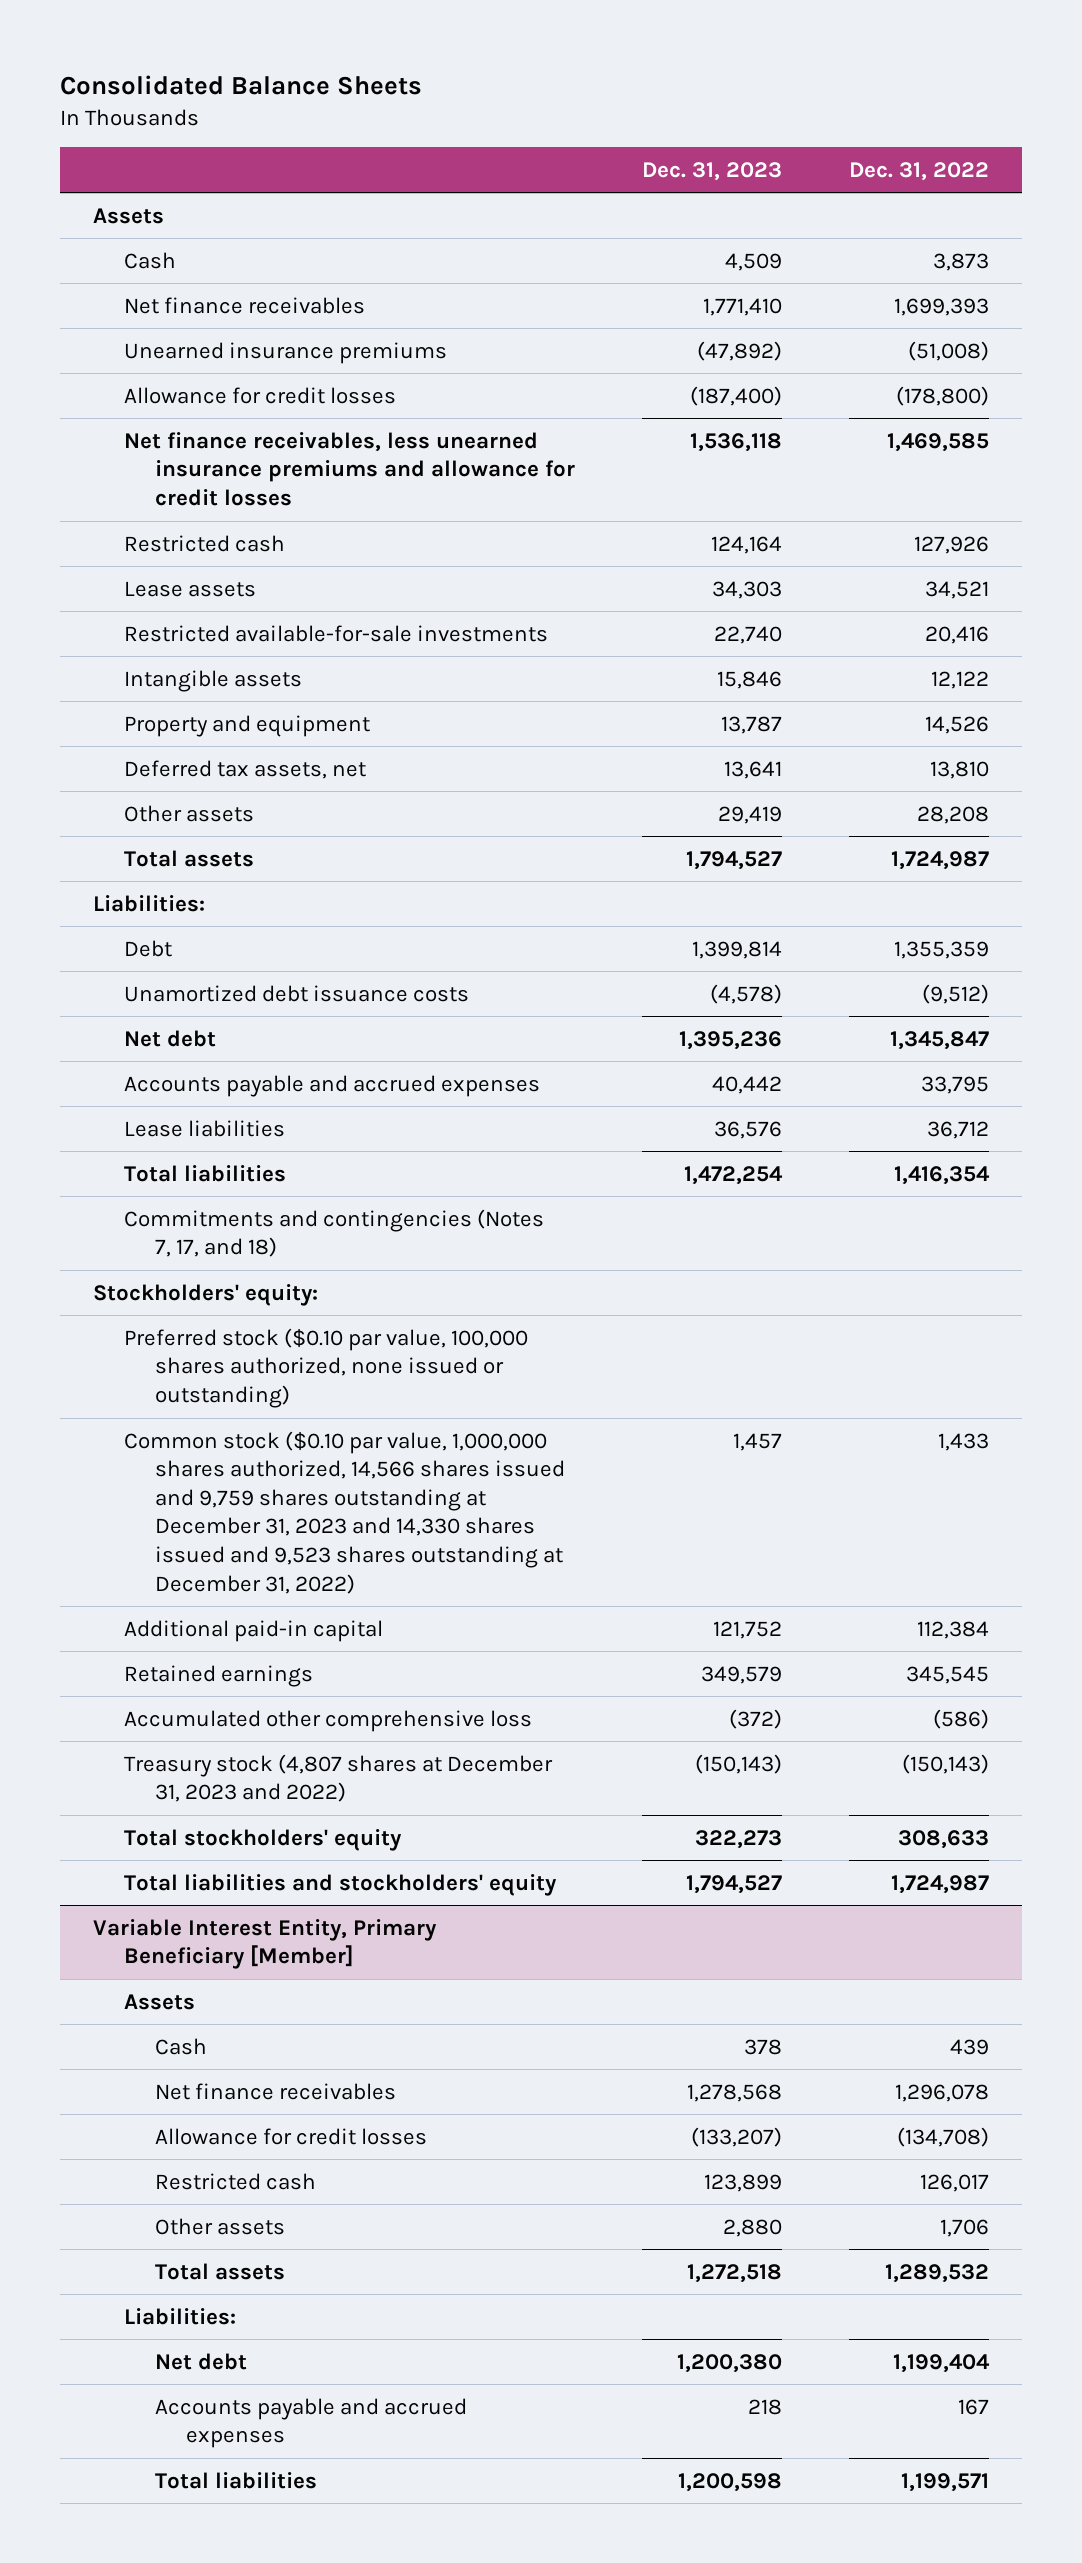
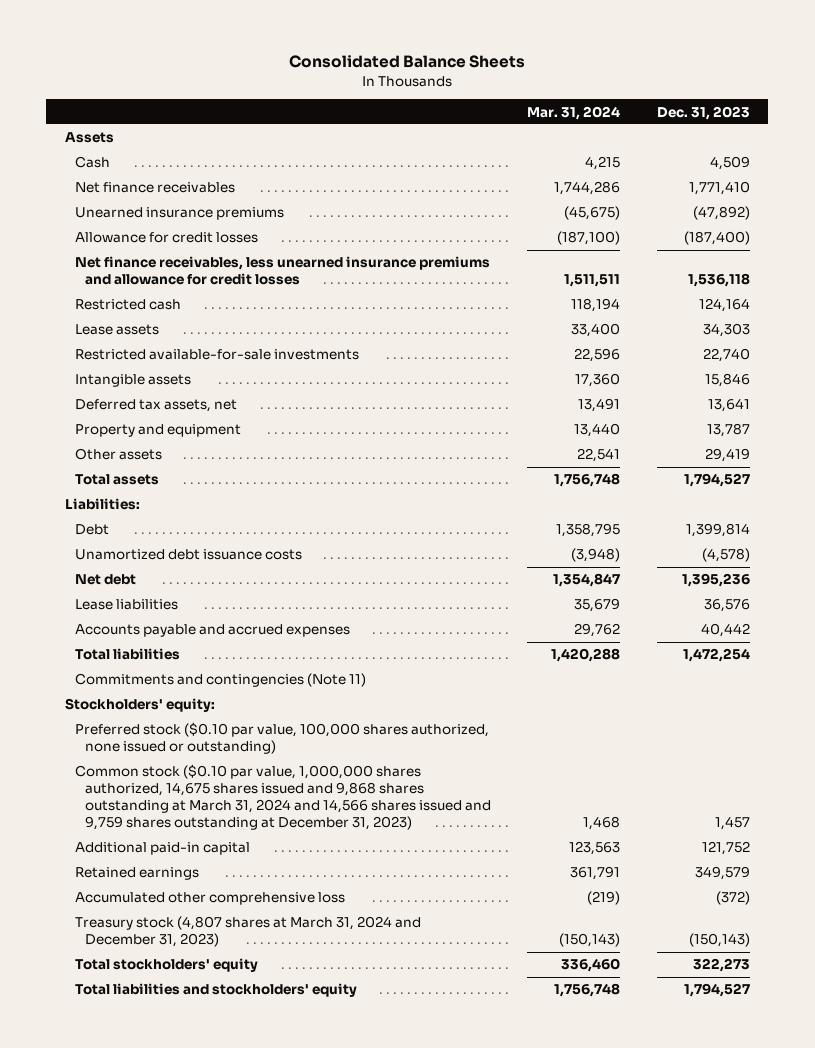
- | Dec. 31, 2023 | Dec. 31, 2022
+ | Mar. 31, 2024 | Dec. 31, 2023
moved down: Property and equipment | 13,440 | 13,787
moved down: Accounts payable and accrued expenses | 29,762 | 40,442
- Commitments and contingencies (Notes 7, 17, and 18)
+ Commitments and contingencies (Note 11)
- Common stock ($0.10 par value, 1,000,000 shares authorized, 14,566 shares issued and 9,759 shares outstanding at December 31, 2023 and 14,330 shares issued and 9,523 shares outstanding at December 31, 2022) | 1,457 | 1,433
+ Common stock ($0.10 par value, 1,000,000 shares authorized, 14,675 shares issued and 9,868 shares outstanding at March 31, 2024 and 14,566 shares issued and 9,759 shares outstanding at December 31, 2023) | 1,468 | 1,457
- Treasury stock (4,807 shares at December 31, 2023 and 2022) | (150,143) | (150,143)
+ Treasury stock (4,807 shares at March 31, 2024 and December 31, 2023) | (150,143) | (150,143)
- Variable Interest Entity, Primary Beneficiary [Member]
- Assets
- Cash | 378 | 439
- Net finance receivables | 1,278,568 | 1,296,078
- Allowance for credit losses | (133,207) | (134,708)
- Restricted cash | 123,899 | 126,017
- Other assets | 2,880 | 1,706
- Total assets | 1,272,518 | 1,289,532
- Liabilities:
- Net debt | 1,200,380 | 1,199,404
- Accounts payable and accrued expenses | 218 | 167
- Total liabilities | 1,200,598 | 1,199,571

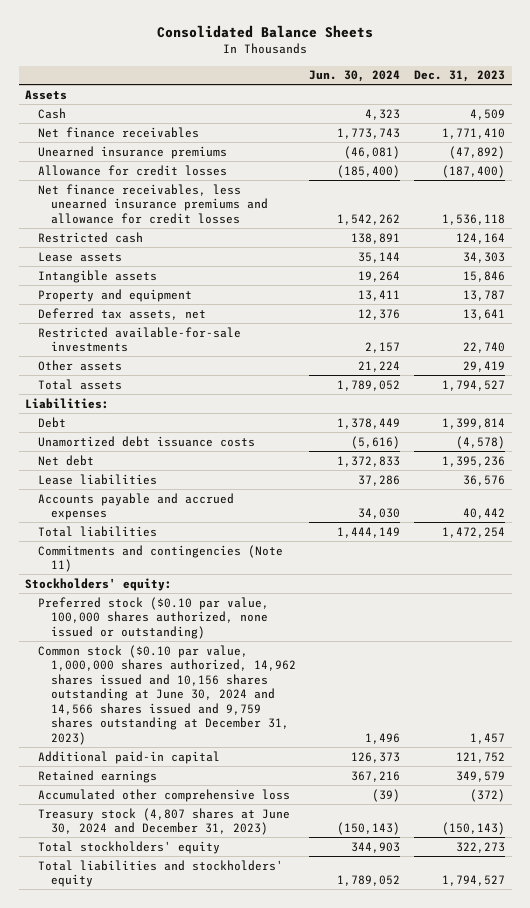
- | Mar. 31, 2024 | Dec. 31, 2023
+ | Jun. 30, 2024 | Dec. 31, 2023
moved down: Deferred tax assets, net | 12,376 | 13,641
moved down: Restricted available-for-sale investments | 2,157 | 22,740
- Common stock ($0.10 par value, 1,000,000 shares authorized, 14,675 shares issued and 9,868 shares outstanding at March 31, 2024 and 14,566 shares issued and 9,759 shares outstanding at December 31, 2023) | 1,468 | 1,457
+ Common stock ($0.10 par value, 1,000,000 shares authorized, 14,962 shares issued and 10,156 shares outstanding at June 30, 2024 and 14,566 shares issued and 9,759 shares outstanding at December 31, 2023) | 1,496 | 1,457
- Treasury stock (4,807 shares at March 31, 2024 and December 31, 2023) | (150,143) | (150,143)
+ Treasury stock (4,807 shares at June 30, 2024 and December 31, 2023) | (150,143) | (150,143)

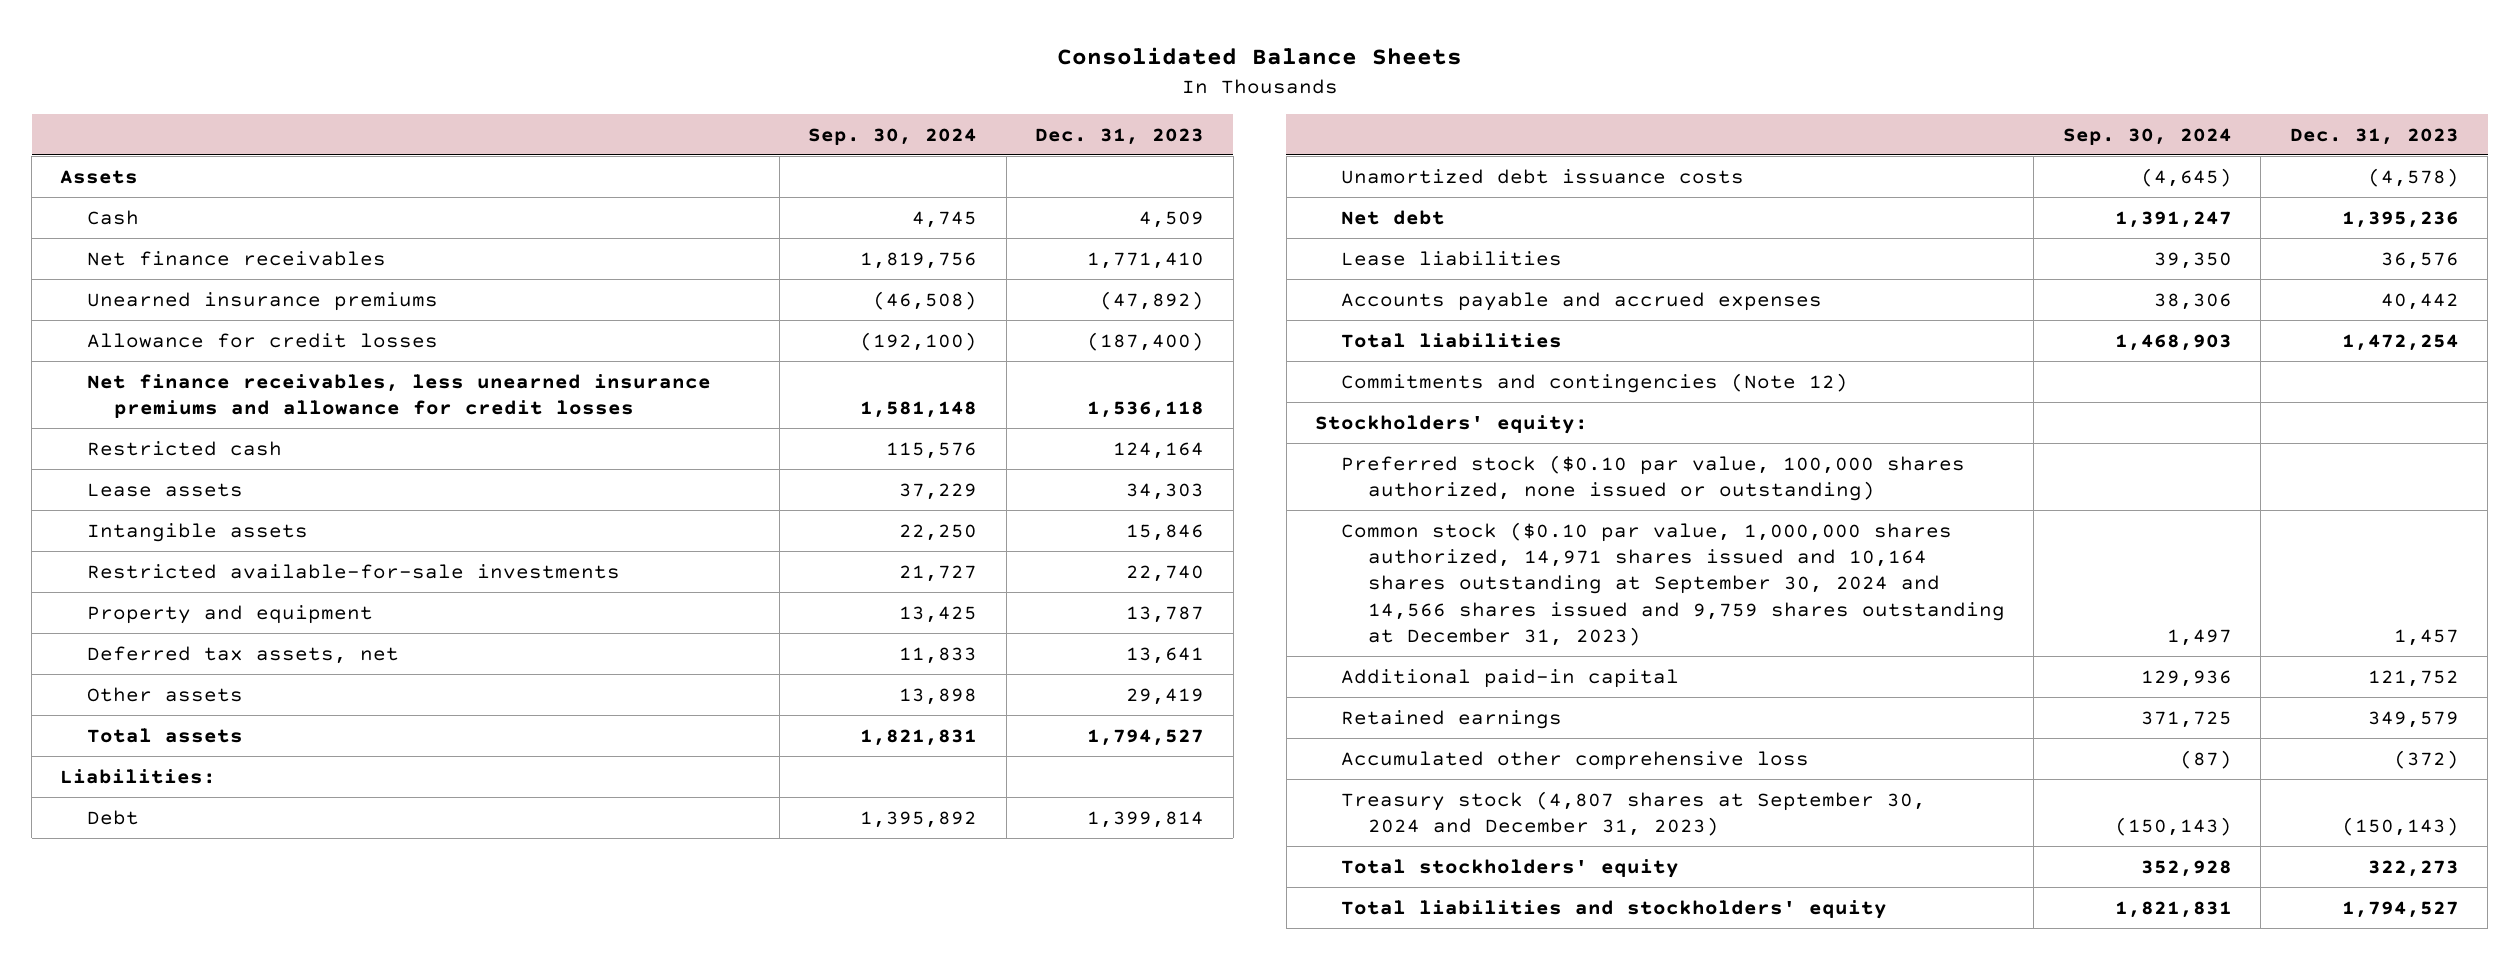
- | Jun. 30, 2024 | Dec. 31, 2023
+ | Sep. 30, 2024 | Dec. 31, 2023
moved up: Restricted available-for-sale investments | 21,727 | 22,740
- Commitments and contingencies (Note 11)
+ Commitments and contingencies (Note 12)
- Common stock ($0.10 par value, 1,000,000 shares authorized, 14,962 shares issued and 10,156 shares outstanding at June 30, 2024 and 14,566 shares issued and 9,759 shares outstanding at December 31, 2023) | 1,496 | 1,457
+ Common stock ($0.10 par value, 1,000,000 shares authorized, 14,971 shares issued and 10,164 shares outstanding at September 30, 2024 and 14,566 shares issued and 9,759 shares outstanding at December 31, 2023) | 1,497 | 1,457
- Treasury stock (4,807 shares at June 30, 2024 and December 31, 2023) | (150,143) | (150,143)
+ Treasury stock (4,807 shares at September 30, 2024 and December 31, 2023) | (150,143) | (150,143)

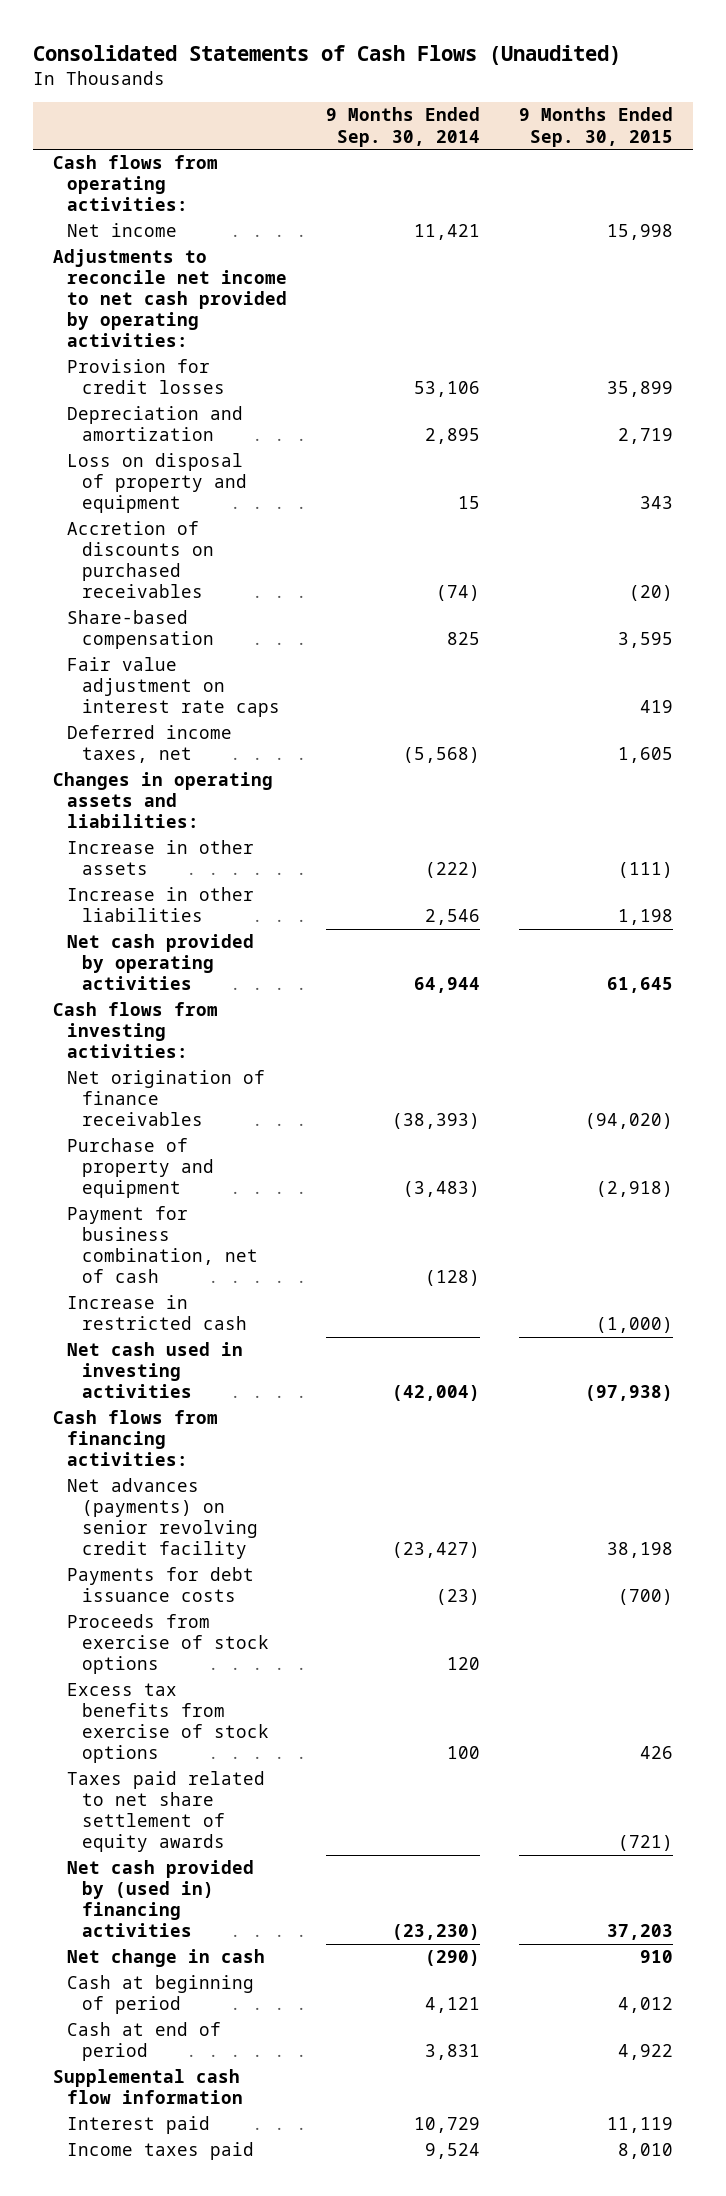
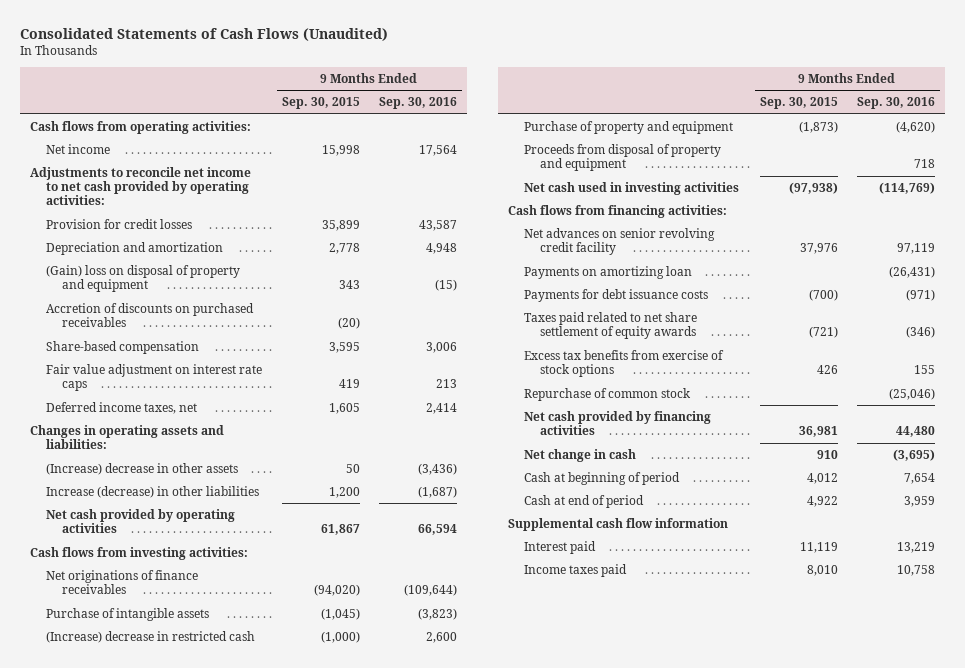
- | 9 Months Ended Sep. 30, 2014 | 9 Months Ended Sep. 30, 2015
+ | 9 Months Ended Sep. 30, 2015 | 9 Months Ended Sep. 30, 2016
- Depreciation and amortization | 2,895 | 2,719
- Loss on disposal of property and equipment | 15 | 343
+ Depreciation and amortization | 2,778 | 4,948
+ (Gain) loss on disposal of property and equipment | 343 | (15)
- Increase in other assets | (222) | (111)
- Increase in other liabilities | 2,546 | 1,198
- Net cash provided by operating activities | 64,944 | 61,645
+ (Increase) decrease in other assets | 50 | (3,436)
+ Increase (decrease) in other liabilities | 1,200 | (1,687)
+ Net cash provided by operating activities | 61,867 | 66,594
- Net origination of finance receivables | (38,393) | (94,020)
- Purchase of property and equipment | (3,483) | (2,918)
- Payment for business combination, net of cash | (128) |
- Increase in restricted cash | | (1,000)
+ Net originations of finance receivables | (94,020) | (109,644)
+ Purchase of intangible assets | (1,045) | (3,823)
+ (Increase) decrease in restricted cash | (1,000) | 2,600
+ Purchase of property and equipment | (1,873) | (4,620)
+ Proceeds from disposal of property and equipment | | 718
- Net advances (payments) on senior revolving credit facility | (23,427) | 38,198
+ Net advances on senior revolving credit facility | 37,976 | 97,119
+ Payments on amortizing loan | | (26,431)
- Proceeds from exercise of stock options | 120 |
- Net cash provided by (used in) financing activities | (23,230) | 37,203
moved down: Excess tax benefits from exercise of stock options | 426 | 155
+ Repurchase of common stock | | (25,046)
+ Net cash provided by financing activities | 36,981 | 44,480

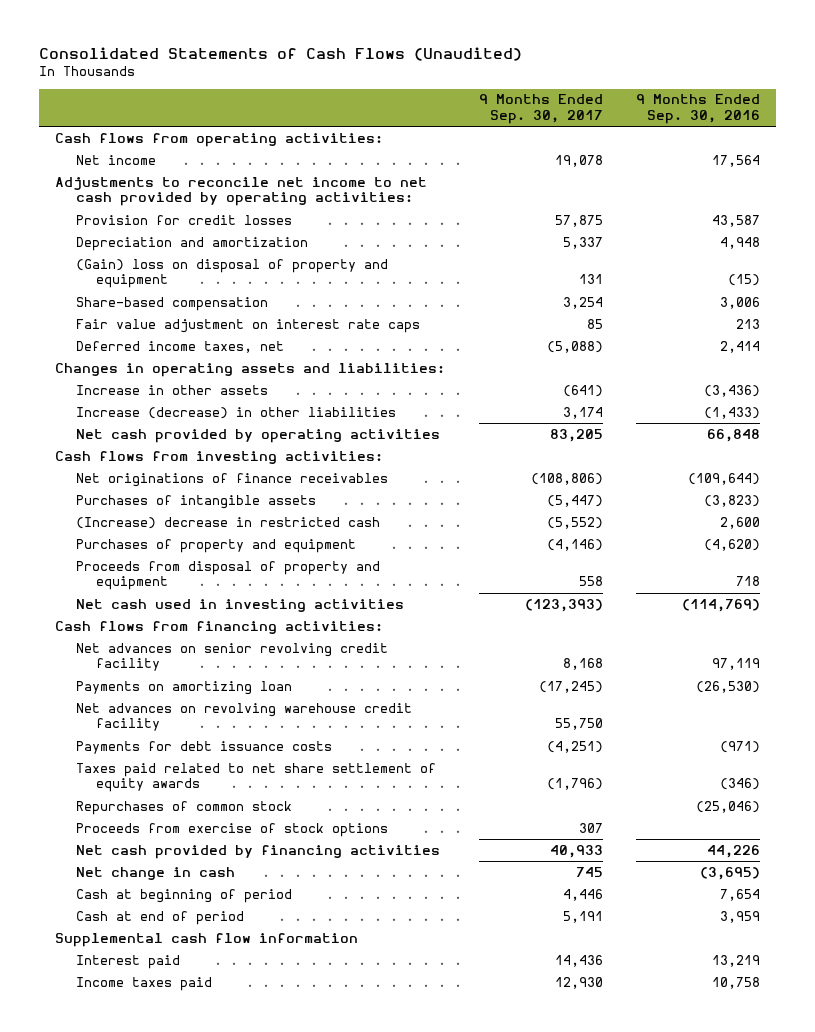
- | 9 Months Ended Sep. 30, 2015 | 9 Months Ended Sep. 30, 2016
+ | 9 Months Ended Sep. 30, 2017 | 9 Months Ended Sep. 30, 2016
- Accretion of discounts on purchased receivables | (20) |
- (Increase) decrease in other assets | 50 | (3,436)
- Increase (decrease) in other liabilities | 1,200 | (1,687)
- Net cash provided by operating activities | 61,867 | 66,594
+ Increase in other assets | (641) | (3,436)
+ Increase (decrease) in other liabilities | 3,174 | (1,433)
+ Net cash provided by operating activities | 83,205 | 66,848
- Purchase of intangible assets | (1,045) | (3,823)
+ Purchases of intangible assets | (5,447) | (3,823)
- Purchase of property and equipment | (1,873) | (4,620)
+ Purchases of property and equipment | (4,146) | (4,620)
- Payments on amortizing loan | | (26,431)
+ Payments on amortizing loan | (17,245) | (26,530)
+ Net advances on revolving warehouse credit facility | 55,750 |
- Excess tax benefits from exercise of stock options | 426 | 155
- Repurchase of common stock | | (25,046)
- Net cash provided by financing activities | 36,981 | 44,480
+ Repurchases of common stock | | (25,046)
+ Proceeds from exercise of stock options | 307 |
+ Net cash provided by financing activities | 40,933 | 44,226

